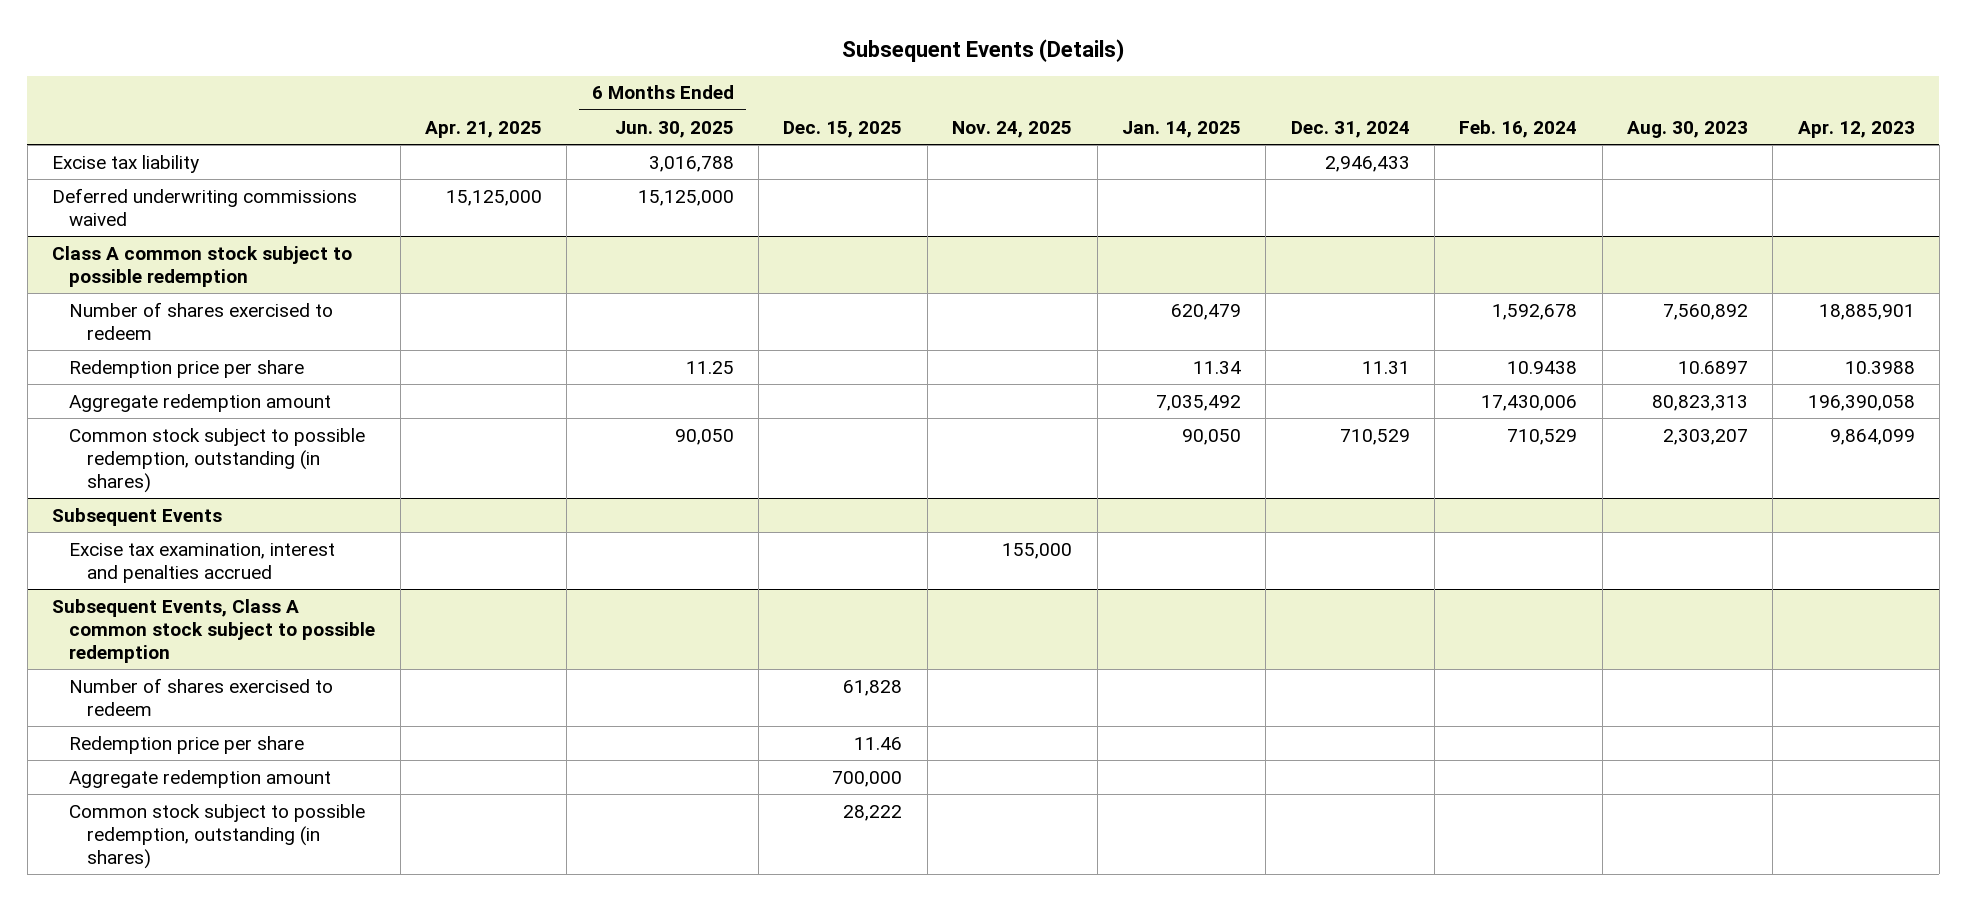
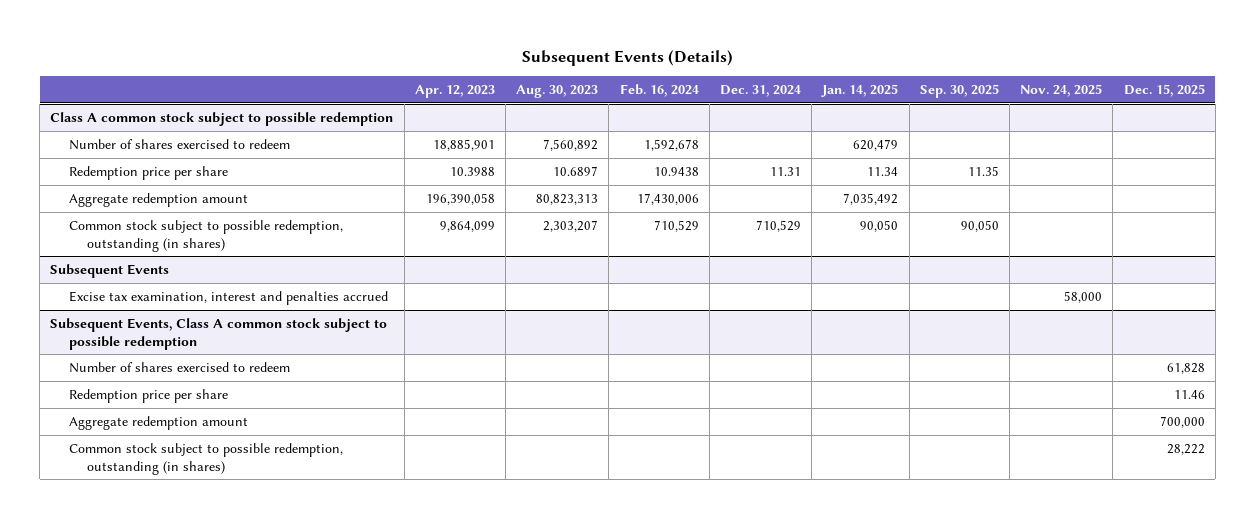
- | Apr. 21, 2025 | 6 Months Ended Jun. 30, 2025 | Dec. 15, 2025 | Nov. 24, 2025 | Jan. 14, 2025 | Dec. 31, 2024 | Feb. 16, 2024 | Aug. 30, 2023 | Apr. 12, 2023
+ | Apr. 12, 2023 | Aug. 30, 2023 | Feb. 16, 2024 | Dec. 31, 2024 | Jan. 14, 2025 | Sep. 30, 2025 | Nov. 24, 2025 | Dec. 15, 2025
- Excise tax liability | | 3,016,788 | | | | 2,946,433 | | |
- Deferred underwriting commissions waived | 15,125,000 | 15,125,000 | | | | | | |
@ Subsequent Events
- Excise tax examination, interest and penalties accrued | | | | 155,000 | | | | |
+ Excise tax examination, interest and penalties accrued | | | | | | | 58,000 |

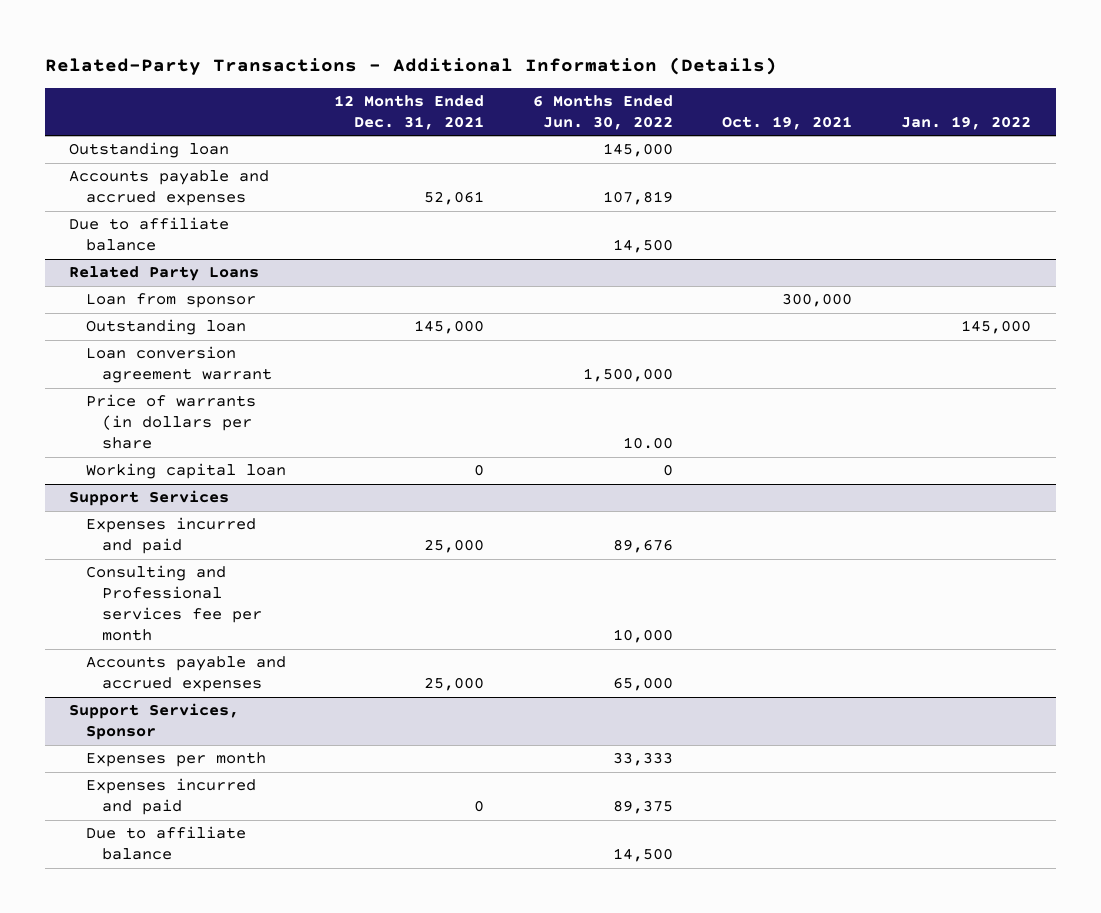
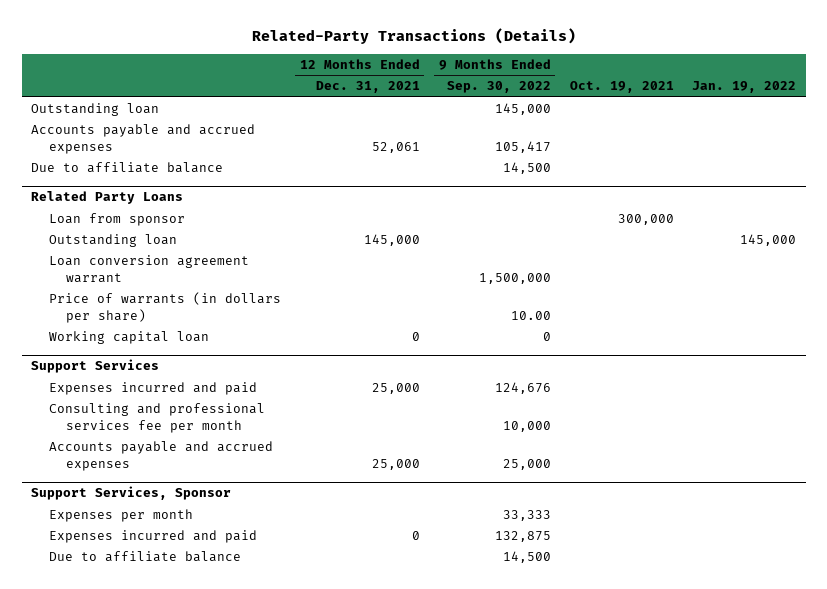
- Related-Party Transactions - Additional Information (Details)
+ Related-Party Transactions (Details)
- | 12 Months Ended Dec. 31, 2021 | 6 Months Ended Jun. 30, 2022 | Oct. 19, 2021 | Jan. 19, 2022
+ | 12 Months Ended Dec. 31, 2021 | 9 Months Ended Sep. 30, 2022 | Oct. 19, 2021 | Jan. 19, 2022
@ Related Party Loans
- Price of warrants (in dollars per share | | 10.00 | |
+ Price of warrants (in dollars per share) | | 10.00 | |
@ Support Services
- Consulting and Professional services fee per month | | 10,000 | |
+ Consulting and professional services fee per month | | 10,000 | |

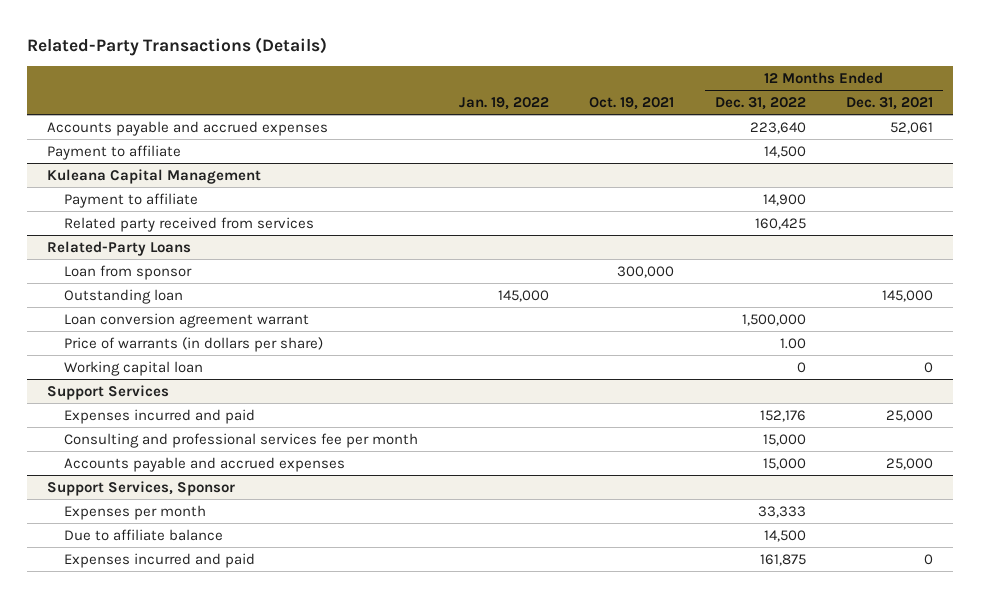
- | 12 Months Ended Dec. 31, 2021 | 9 Months Ended Sep. 30, 2022 | Oct. 19, 2021 | Jan. 19, 2022
+ | Jan. 19, 2022 | Oct. 19, 2021 | 12 Months Ended Dec. 31, 2022 | 12 Months Ended Dec. 31, 2021
- Outstanding loan | | 145,000 | |
- Due to affiliate balance | | 14,500 | |
- Related Party Loans
+ Payment to affiliate | | | 14,500 |
+ Kuleana Capital Management
+ Payment to affiliate | | | 14,900 |
+ Related party received from services | | | 160,425 |
+ Related-Party Loans
@ Support Services, Sponsor
moved down: Expenses incurred and paid | | | 161,875 | 0

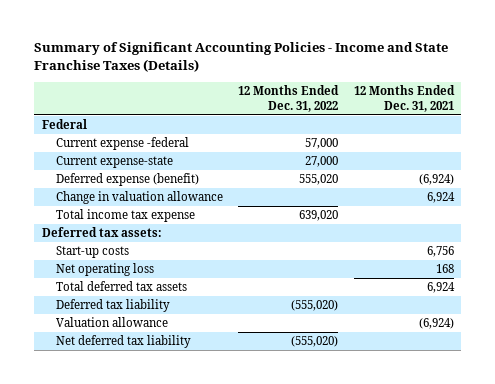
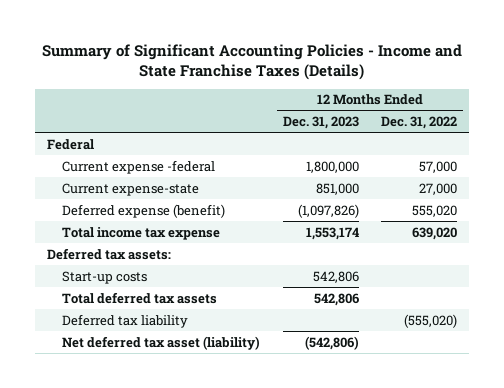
- | 12 Months Ended Dec. 31, 2022 | 12 Months Ended Dec. 31, 2021
+ | 12 Months Ended Dec. 31, 2023 | 12 Months Ended Dec. 31, 2022
- Change in valuation allowance | | 6,924
- Net operating loss | | 168
- Valuation allowance | | (6,924)
- Net deferred tax liability | (555,020) |
+ Net deferred tax asset (liability) | (542,806) |

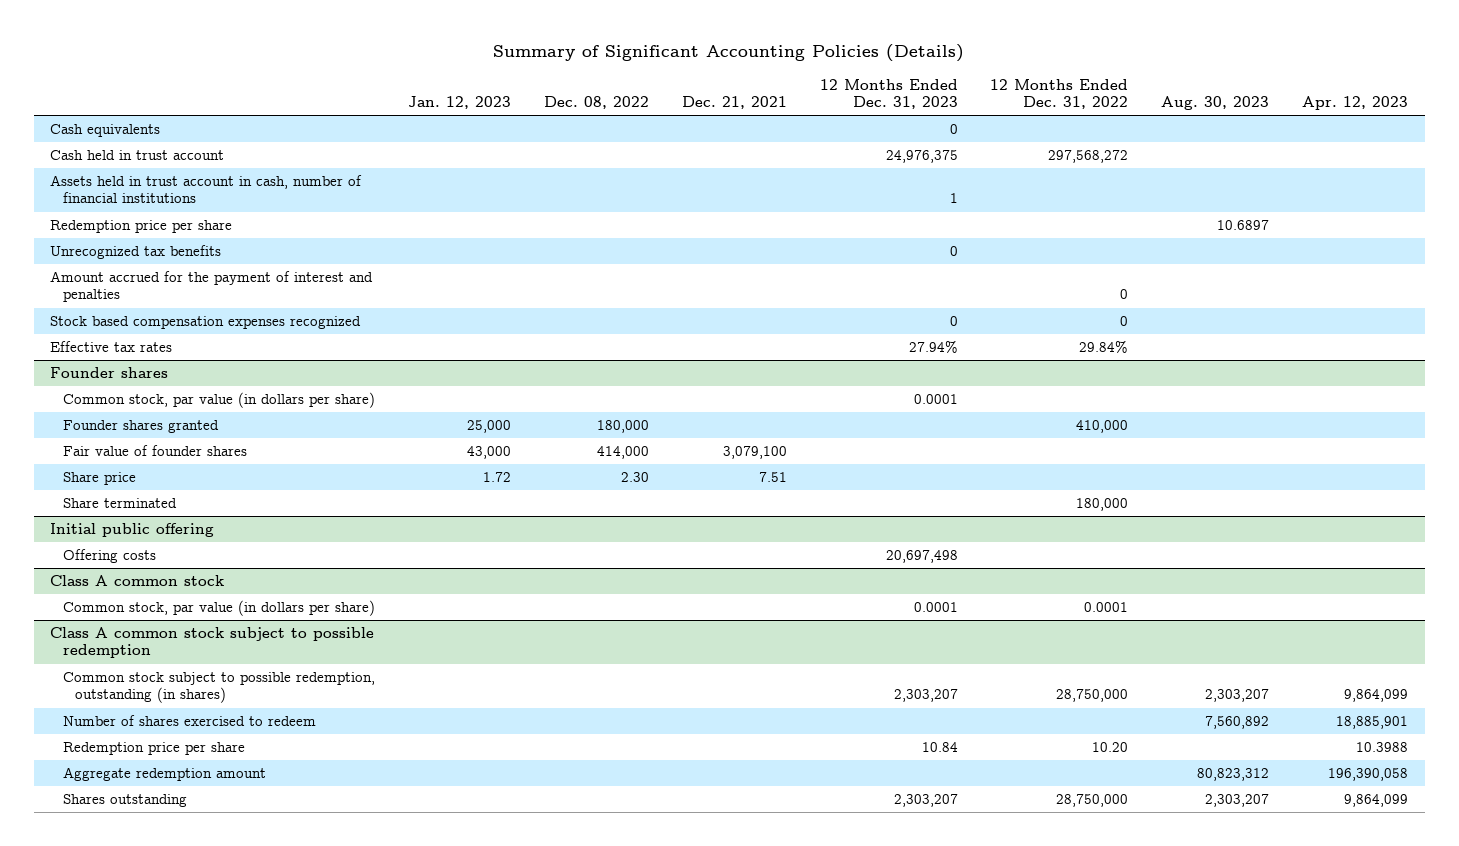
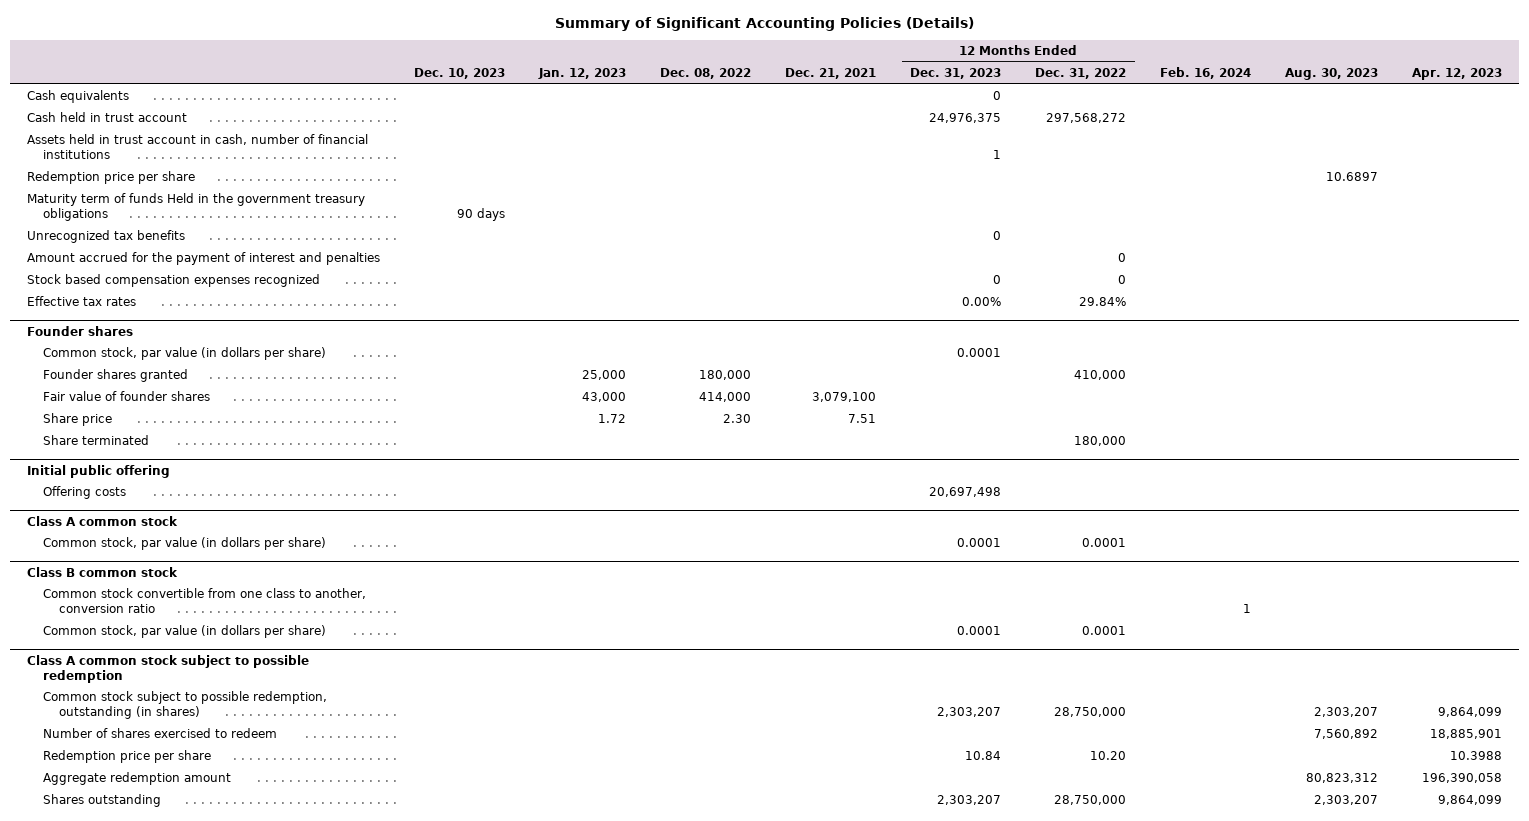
- | Jan. 12, 2023 | Dec. 08, 2022 | Dec. 21, 2021 | 12 Months Ended Dec. 31, 2023 | 12 Months Ended Dec. 31, 2022 | Aug. 30, 2023 | Apr. 12, 2023
+ | Dec. 10, 2023 | Jan. 12, 2023 | Dec. 08, 2022 | Dec. 21, 2021 | 12 Months Ended Dec. 31, 2023 | 12 Months Ended Dec. 31, 2022 | Feb. 16, 2024 | Aug. 30, 2023 | Apr. 12, 2023
+ Maturity term of funds Held in the government treasury obligations | 90 days | | | | | | | |
- Effective tax rates | | | | 27.94% | 29.84% | |
+ Effective tax rates | | | | | 0.00% | 29.84% | | |
+ Class B common stock
+ Common stock convertible from one class to another, conversion ratio | | | | | | | 1 | |
+ Common stock, par value (in dollars per share) | | | | | 0.0001 | 0.0001 | | |

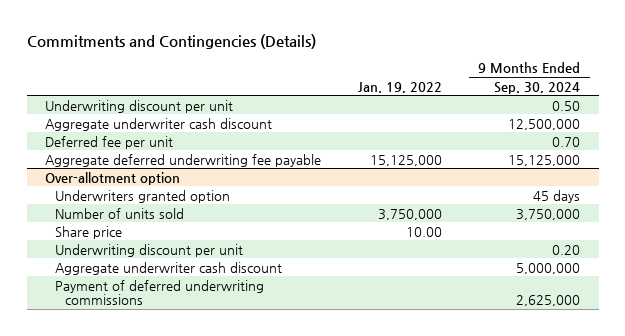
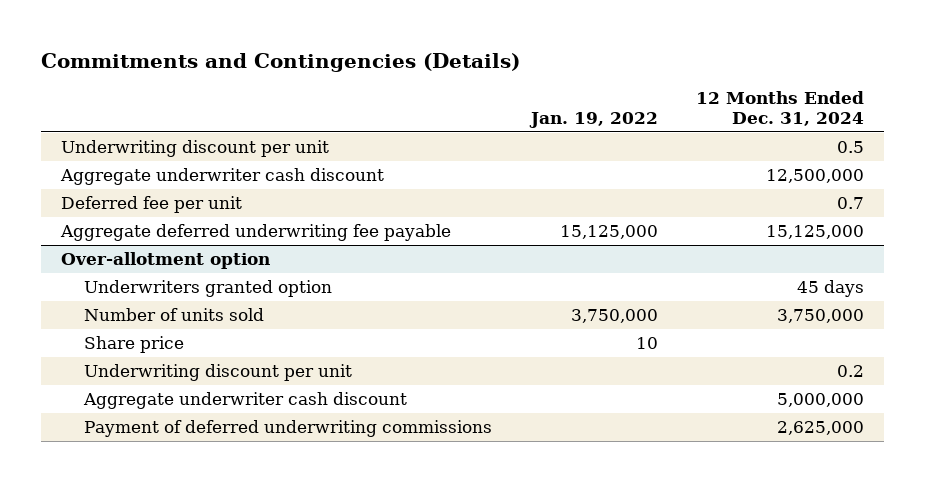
- | Jan. 19, 2022 | 9 Months Ended Sep. 30, 2024
+ | Jan. 19, 2022 | 12 Months Ended Dec. 31, 2024
@ Over-allotment option
- Share price | 10.00 |
+ Share price | 10 |

